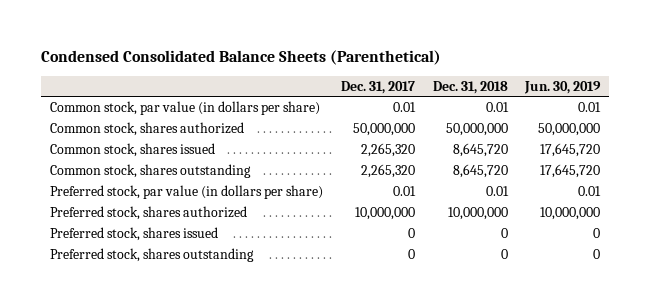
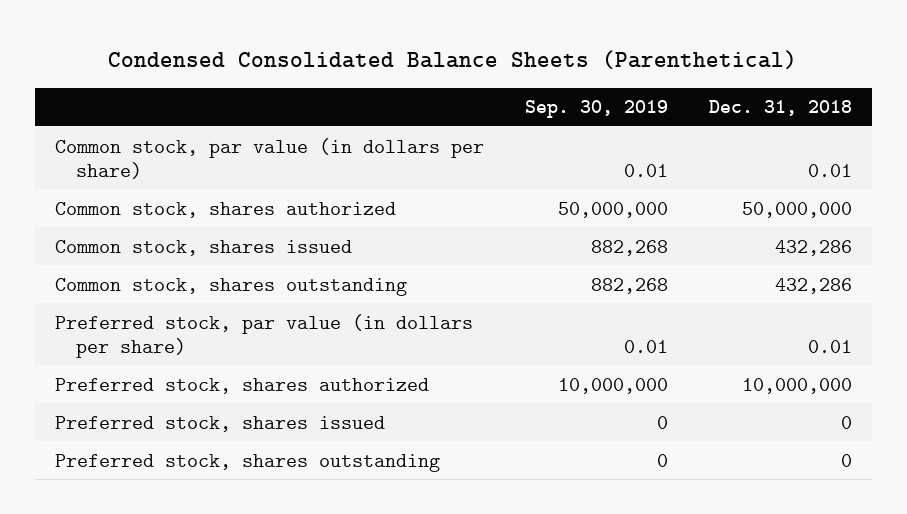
- | Dec. 31, 2017 | Dec. 31, 2018 | Jun. 30, 2019
+ | Sep. 30, 2019 | Dec. 31, 2018
- Common stock, shares issued | 2,265,320 | 8,645,720 | 17,645,720
- Common stock, shares outstanding | 2,265,320 | 8,645,720 | 17,645,720
+ Common stock, shares issued | 882,268 | 432,286
+ Common stock, shares outstanding | 882,268 | 432,286

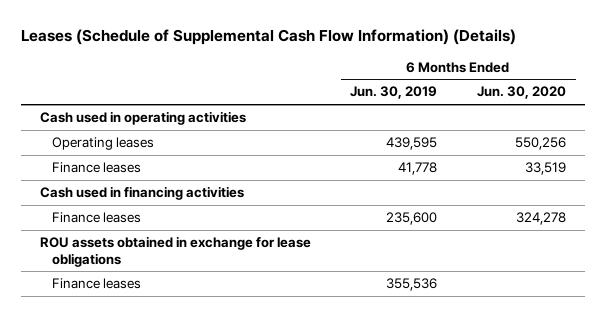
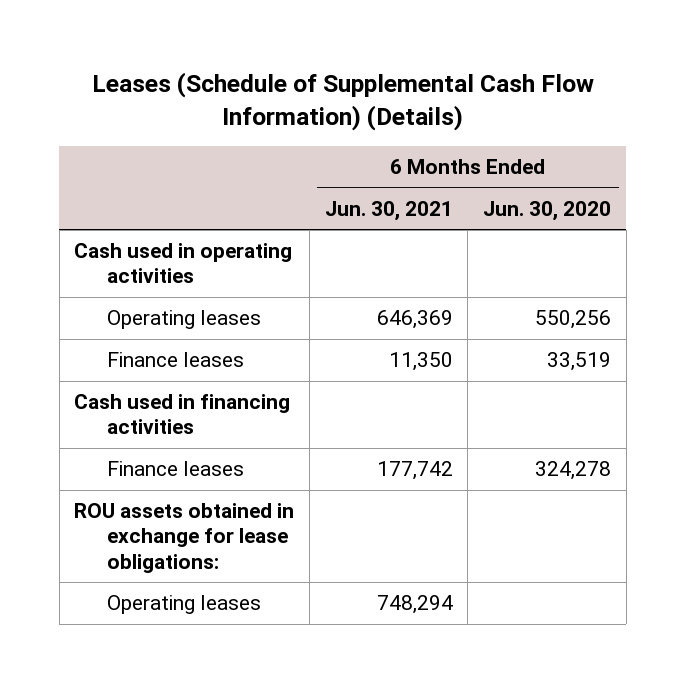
- | 6 Months Ended Jun. 30, 2019 | 6 Months Ended Jun. 30, 2020
+ | 6 Months Ended Jun. 30, 2021 | 6 Months Ended Jun. 30, 2020
- ROU assets obtained in exchange for lease obligations
- Finance leases | 355,536 |
+ ROU assets obtained in exchange for lease obligations:
+ Operating leases | 748,294 |

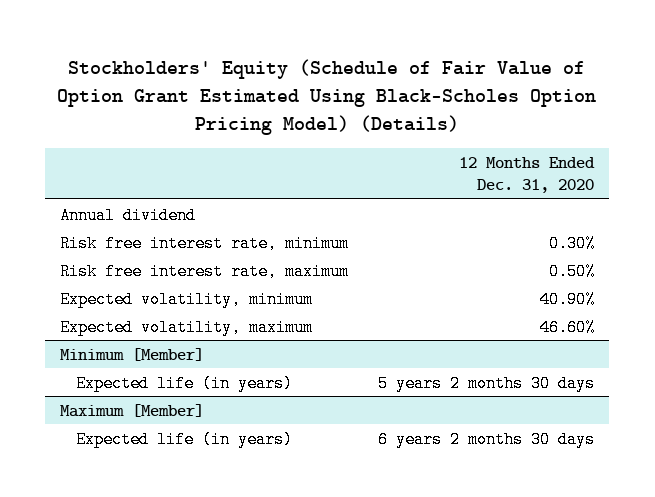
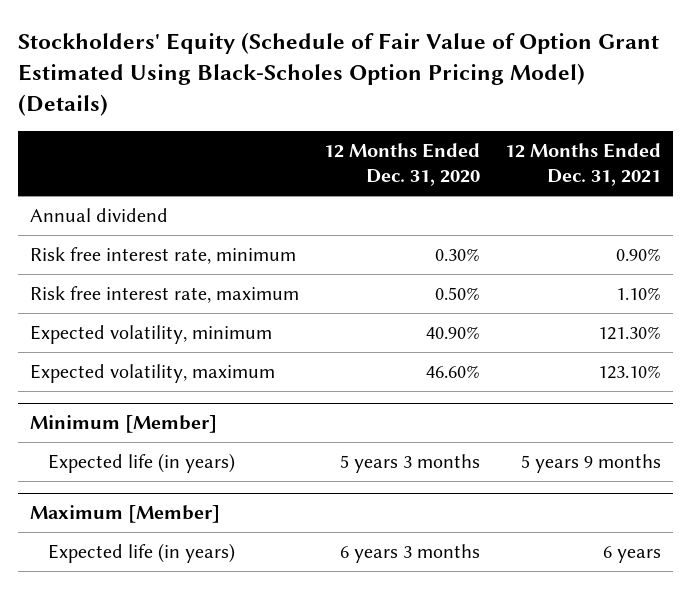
- | 12 Months Ended Dec. 31, 2020
+ | 12 Months Ended Dec. 31, 2020 | 12 Months Ended Dec. 31, 2021
@ Minimum [Member]
- Expected life (in years) | 5 years 2 months 30 days
+ Expected life (in years) | 5 years 3 months | 5 years 9 months
@ Maximum [Member]
- Expected life (in years) | 6 years 2 months 30 days
+ Expected life (in years) | 6 years 3 months | 6 years

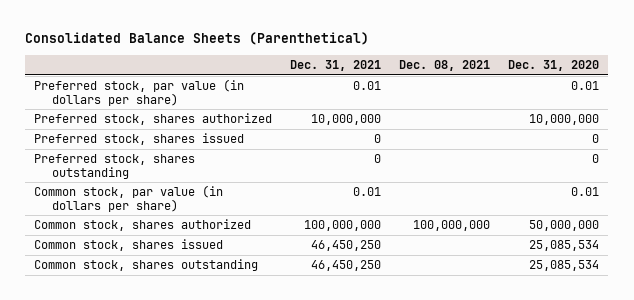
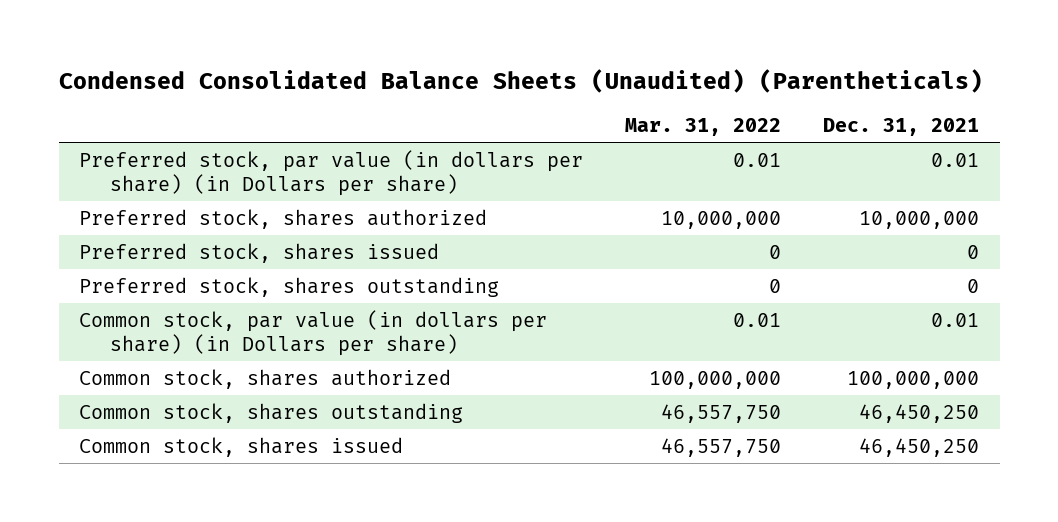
- Consolidated Balance Sheets (Parenthetical)
+ Condensed Consolidated Balance Sheets (Unaudited) (Parentheticals)
- | Dec. 31, 2021 | Dec. 08, 2021 | Dec. 31, 2020
+ | Mar. 31, 2022 | Dec. 31, 2021
- Preferred stock, par value (in dollars per share) | 0.01 | | 0.01
+ Preferred stock, par value (in dollars per share) (in Dollars per share) | 0.01 | 0.01
- Common stock, par value (in dollars per share) | 0.01 | | 0.01
+ Common stock, par value (in dollars per share) (in Dollars per share) | 0.01 | 0.01
moved down: Common stock, shares issued | 46,557,750 | 46,450,250

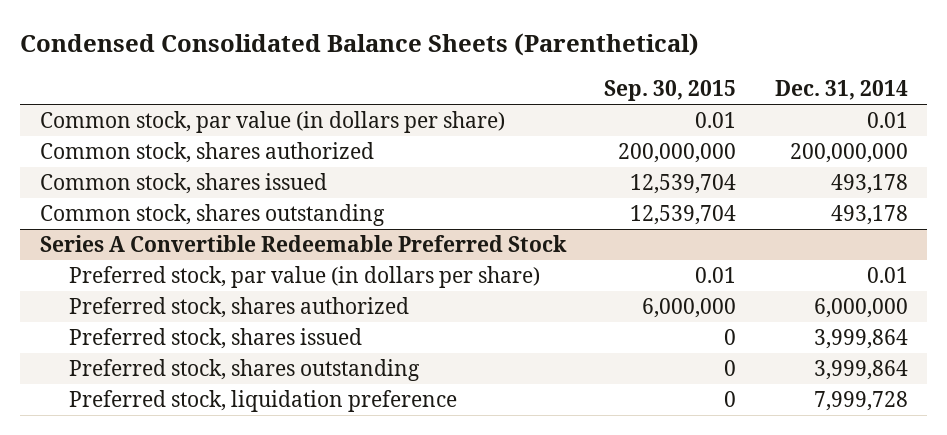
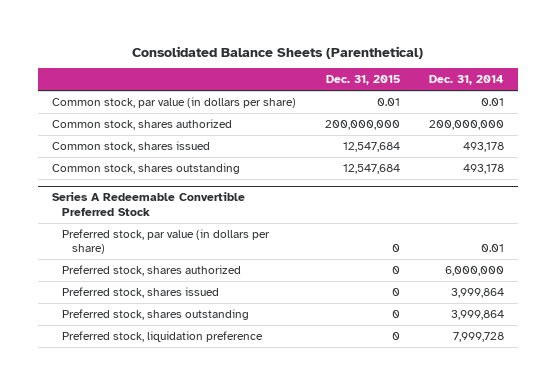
- Condensed Consolidated Balance Sheets (Parenthetical)
+ Consolidated Balance Sheets (Parenthetical)
- | Sep. 30, 2015 | Dec. 31, 2014
+ | Dec. 31, 2015 | Dec. 31, 2014
- Series A Convertible Redeemable Preferred Stock
+ Series A Redeemable Convertible Preferred Stock

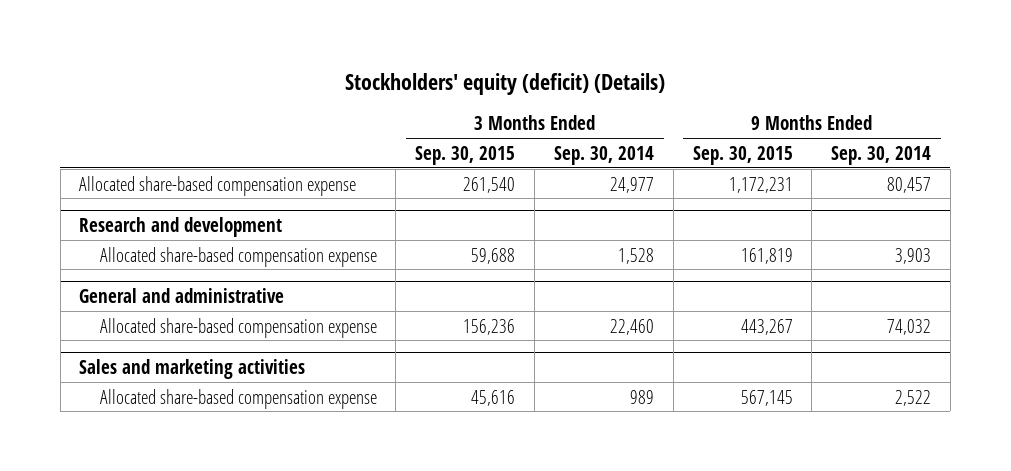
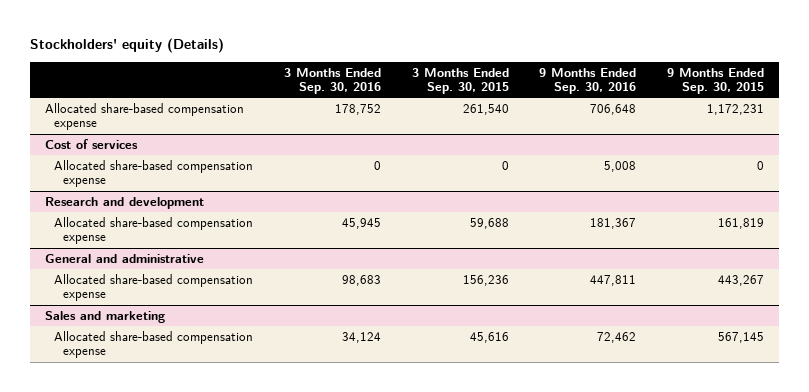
- Stockholders' equity (deficit) (Details)
+ Stockholders' equity (Details)
- | 3 Months Ended Sep. 30, 2015 | 3 Months Ended Sep. 30, 2014 | 9 Months Ended Sep. 30, 2015 | 9 Months Ended Sep. 30, 2014
+ | 3 Months Ended Sep. 30, 2016 | 3 Months Ended Sep. 30, 2015 | 9 Months Ended Sep. 30, 2016 | 9 Months Ended Sep. 30, 2015
+ Cost of services
+ Allocated share-based compensation expense | 0 | 0 | 5,008 | 0
- Sales and marketing activities
+ Sales and marketing

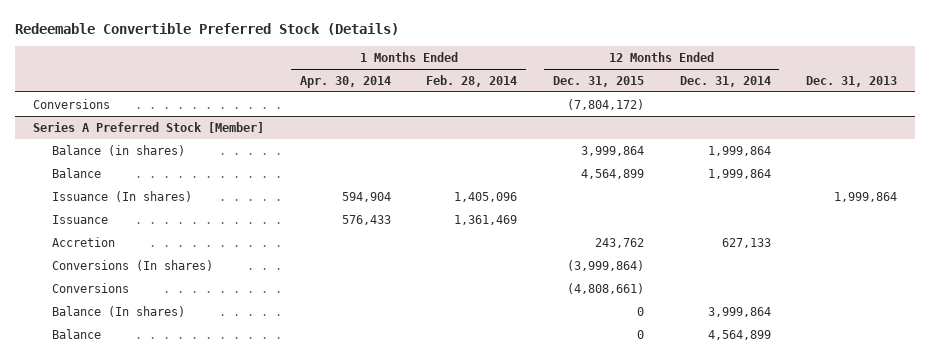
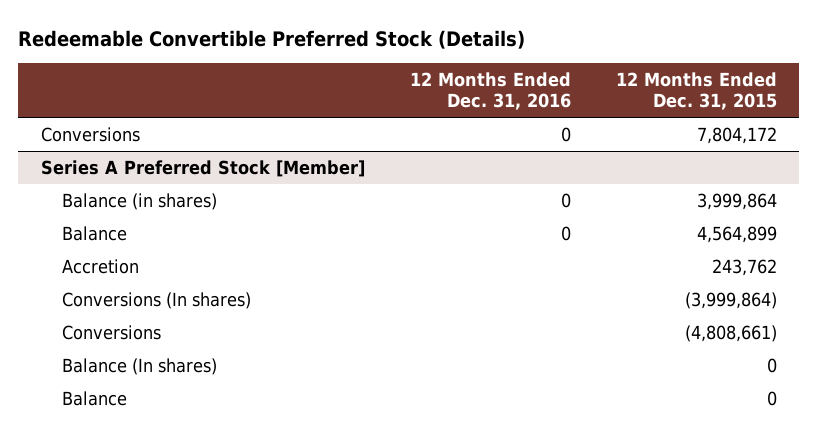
- | 1 Months Ended Apr. 30, 2014 | 1 Months Ended Feb. 28, 2014 | 12 Months Ended Dec. 31, 2015 | 12 Months Ended Dec. 31, 2014 | Dec. 31, 2013
+ | 12 Months Ended Dec. 31, 2016 | 12 Months Ended Dec. 31, 2015
- Conversions | | | (7,804,172) | |
+ Conversions | 0 | 7,804,172
@ Series A Preferred Stock [Member]
- Issuance (In shares) | 594,904 | 1,405,096 | | | 1,999,864
- Issuance | 576,433 | 1,361,469 | | |

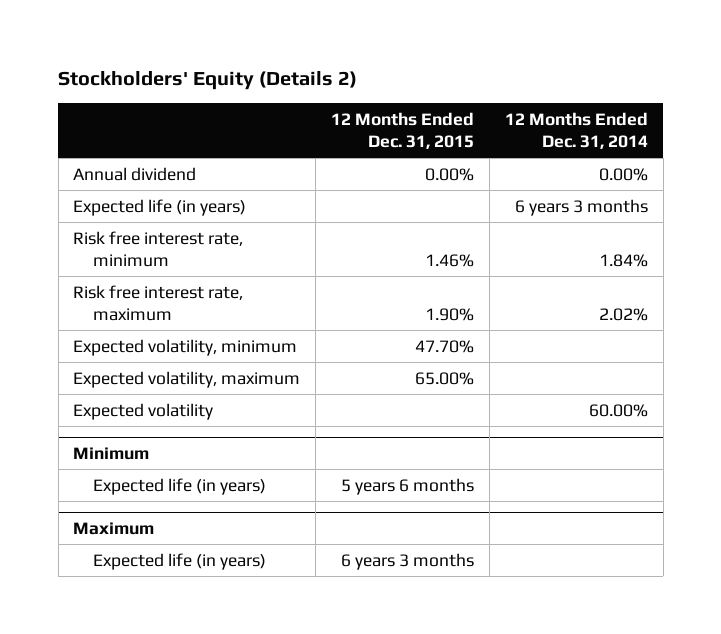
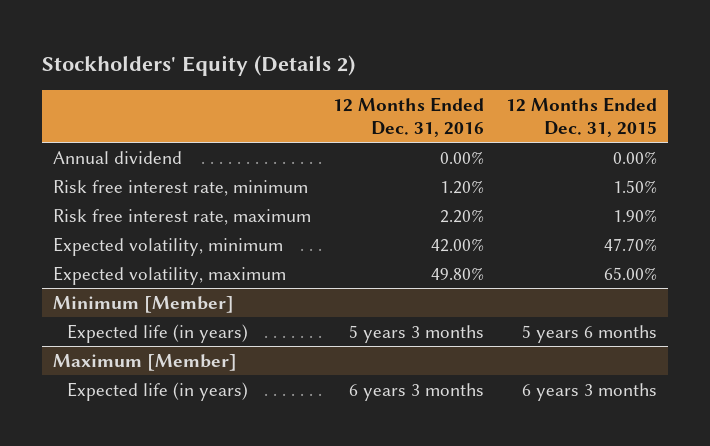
- | 12 Months Ended Dec. 31, 2015 | 12 Months Ended Dec. 31, 2014
+ | 12 Months Ended Dec. 31, 2016 | 12 Months Ended Dec. 31, 2015
- Expected life (in years) | | 6 years 3 months
- Risk free interest rate, minimum | 1.46% | 1.84%
+ Risk free interest rate, minimum | 1.20% | 1.50%
- Expected volatility | | 60.00%
- Minimum
+ Minimum [Member]
- Maximum
+ Maximum [Member]

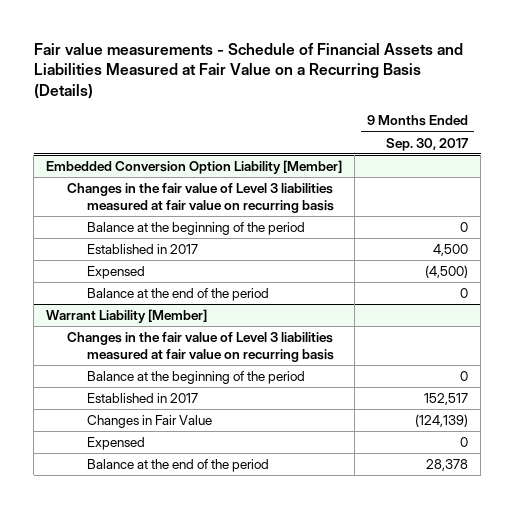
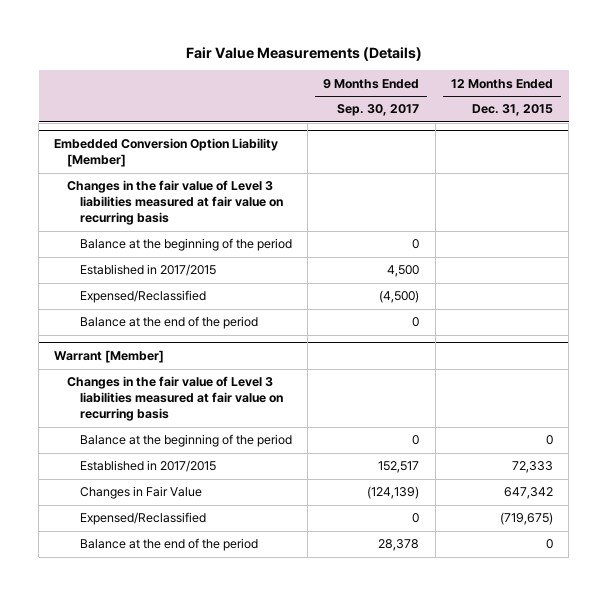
- Fair value measurements - Schedule of Financial Assets and Liabilities Measured at Fair Value on a Recurring Basis (Details)
+ Fair Value Measurements (Details)
- | 9 Months Ended Sep. 30, 2017
+ | 9 Months Ended Sep. 30, 2017 | 12 Months Ended Dec. 31, 2015
@ Embedded Conversion Option Liability [Member]
- Established in 2017 | 4,500
- Expensed | (4,500)
+ Established in 2017/2015 | 4,500 |
+ Expensed/Reclassified | (4,500) |
- Warrant Liability [Member]
+ Warrant [Member]
- Established in 2017 | 152,517
+ Established in 2017/2015 | 152,517 | 72,333
- Expensed | 0
+ Expensed/Reclassified | 0 | (719,675)

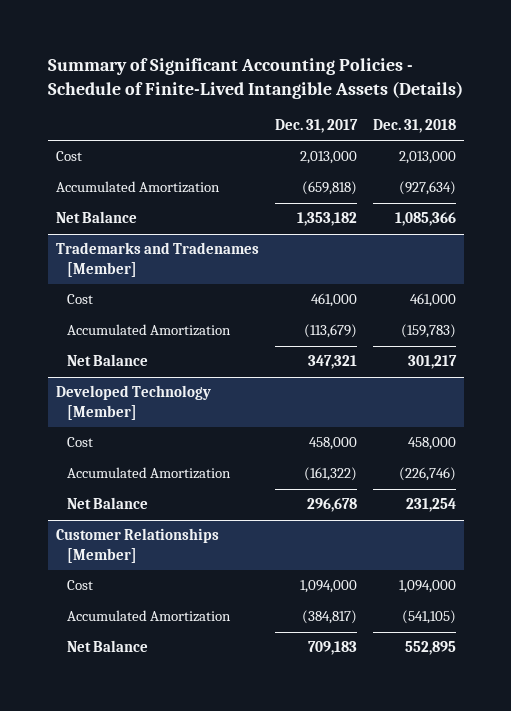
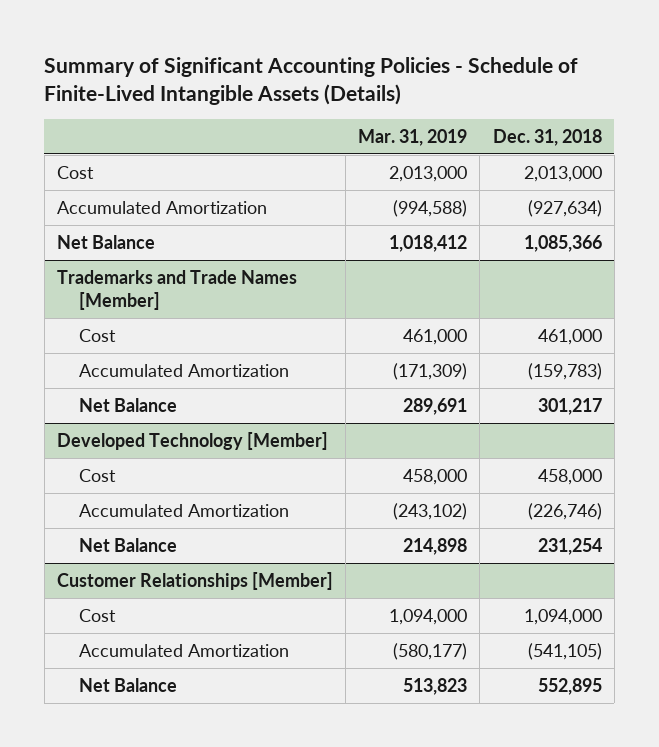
- | Dec. 31, 2017 | Dec. 31, 2018
+ | Mar. 31, 2019 | Dec. 31, 2018
- Trademarks and Tradenames [Member]
+ Trademarks and Trade Names [Member]

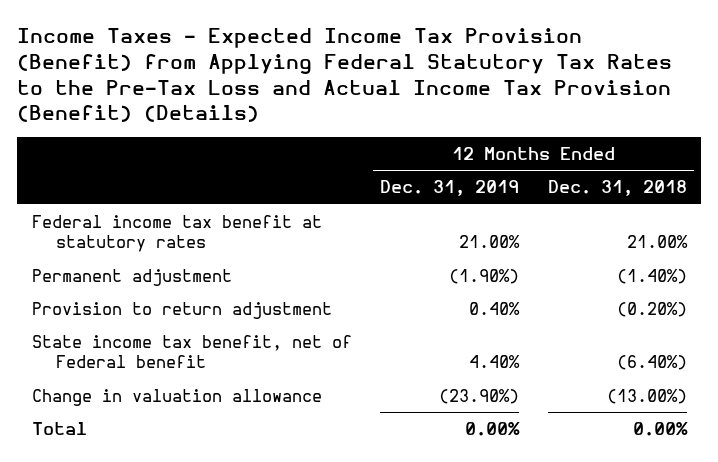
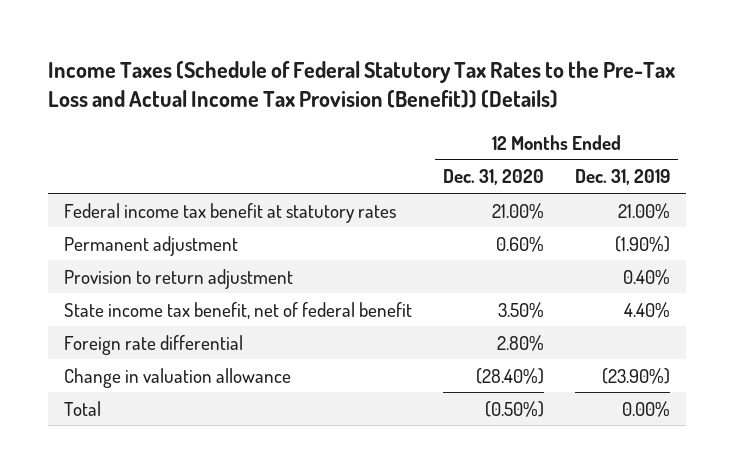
- Income Taxes - Expected Income Tax Provision (Benefit) from Applying Federal Statutory Tax Rates to the Pre-Tax Loss and Actual Income Tax Provision (Benefit) (Details)
+ Income Taxes (Schedule of Federal Statutory Tax Rates to the Pre-Tax Loss and Actual Income Tax Provision (Benefit)) (Details)
- | 12 Months Ended Dec. 31, 2019 | 12 Months Ended Dec. 31, 2018
+ | 12 Months Ended Dec. 31, 2020 | 12 Months Ended Dec. 31, 2019
- State income tax benefit, net of Federal benefit | 4.40% | (6.40%)
+ State income tax benefit, net of federal benefit | 3.50% | 4.40%
+ Foreign rate differential | 2.80% |

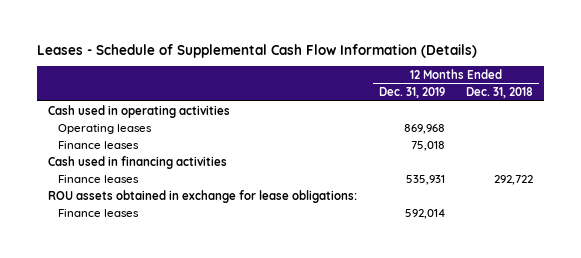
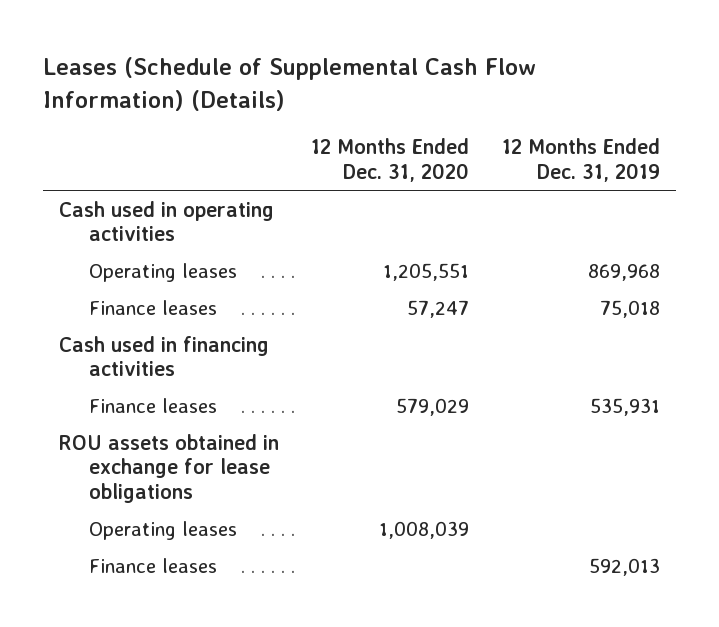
- Leases - Schedule of Supplemental Cash Flow Information (Details)
+ Leases (Schedule of Supplemental Cash Flow Information) (Details)
- | 12 Months Ended Dec. 31, 2019 | 12 Months Ended Dec. 31, 2018
+ | 12 Months Ended Dec. 31, 2020 | 12 Months Ended Dec. 31, 2019
- ROU assets obtained in exchange for lease obligations:
- Finance leases | 592,014 |
+ ROU assets obtained in exchange for lease obligations
+ Operating leases | 1,008,039 |
+ Finance leases | | 592,013

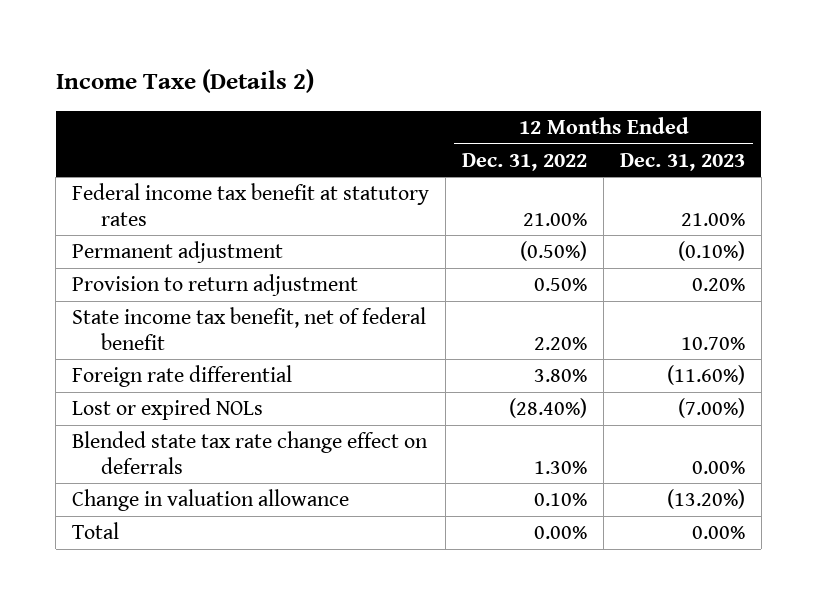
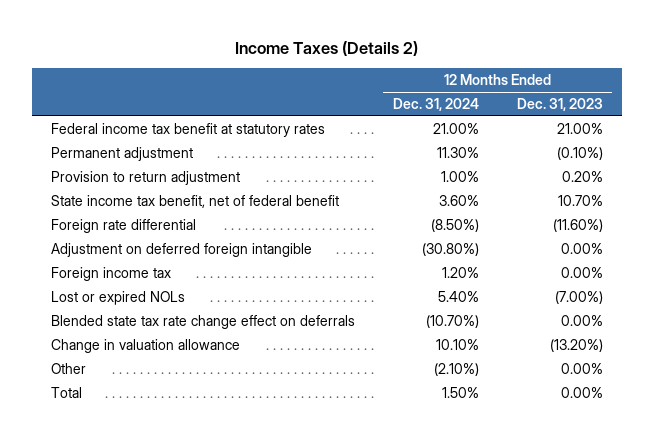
- Income Taxe (Details 2)
+ Income Taxes (Details 2)
- | 12 Months Ended Dec. 31, 2022 | 12 Months Ended Dec. 31, 2023
+ | 12 Months Ended Dec. 31, 2024 | 12 Months Ended Dec. 31, 2023
+ Adjustment on deferred foreign intangible | (30.80%) | 0.00%
+ Foreign income tax | 1.20% | 0.00%
+ Other | (2.10%) | 0.00%

